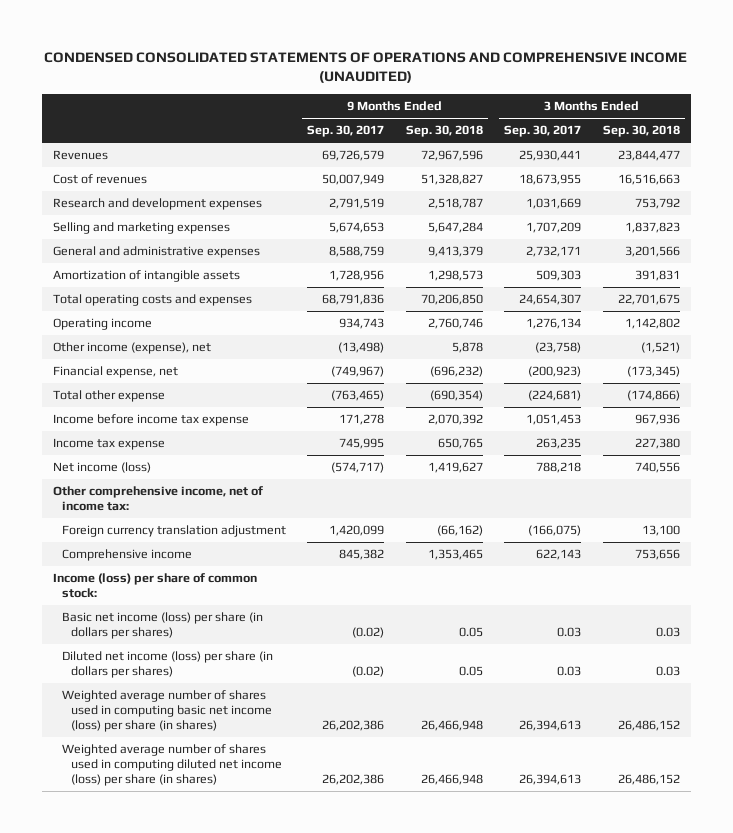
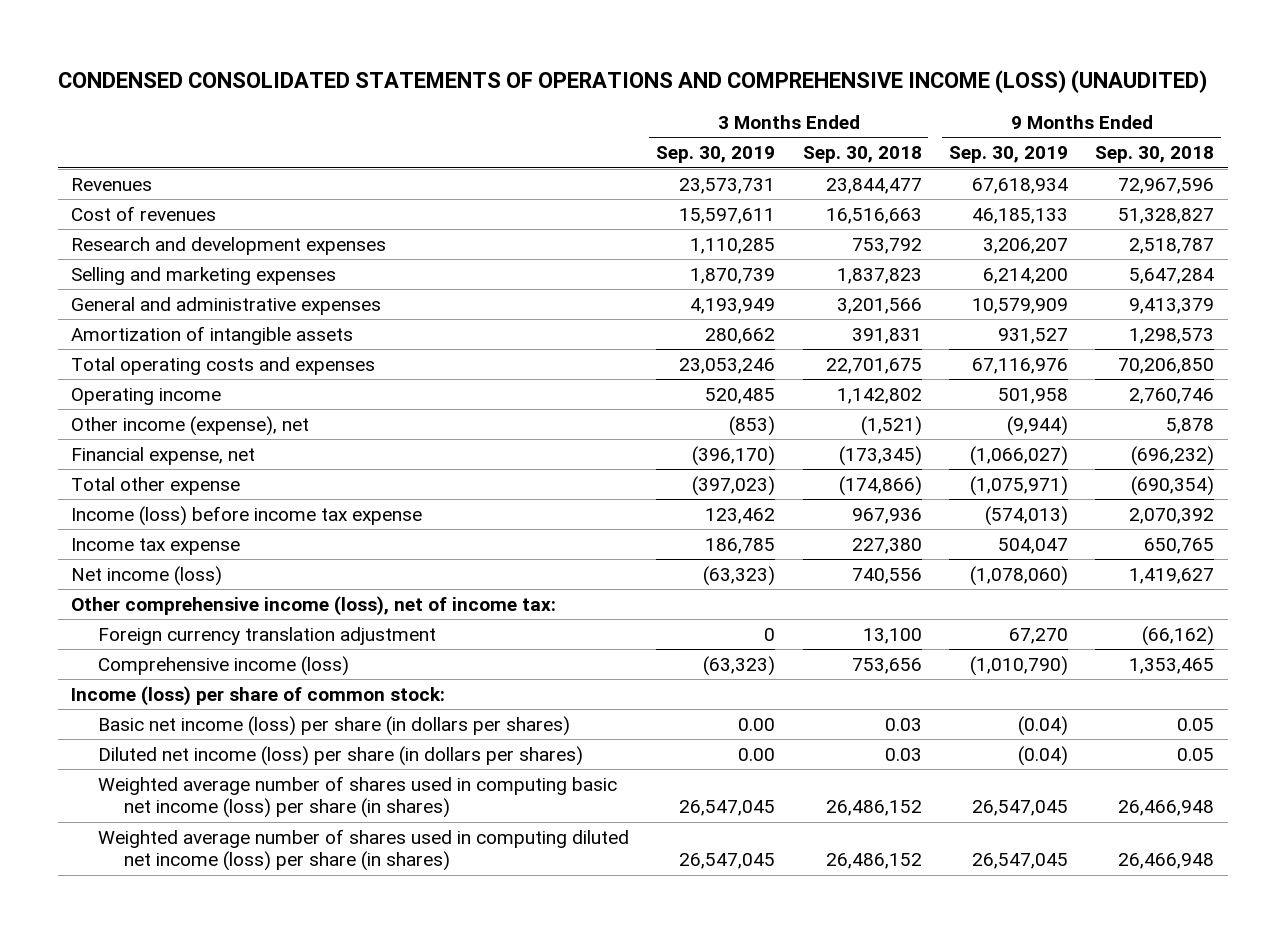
- CONDENSED CONSOLIDATED STATEMENTS OF OPERATIONS AND COMPREHENSIVE INCOME (UNAUDITED)
+ CONDENSED CONSOLIDATED STATEMENTS OF OPERATIONS AND COMPREHENSIVE INCOME (LOSS) (UNAUDITED)
- | 9 Months Ended Sep. 30, 2017 | 9 Months Ended Sep. 30, 2018 | 3 Months Ended Sep. 30, 2017 | 3 Months Ended Sep. 30, 2018
+ | 3 Months Ended Sep. 30, 2019 | 3 Months Ended Sep. 30, 2018 | 9 Months Ended Sep. 30, 2019 | 9 Months Ended Sep. 30, 2018
- Income before income tax expense | 171,278 | 2,070,392 | 1,051,453 | 967,936
+ Income (loss) before income tax expense | 123,462 | 967,936 | (574,013) | 2,070,392
- Other comprehensive income, net of income tax:
+ Other comprehensive income (loss), net of income tax:
- Comprehensive income | 845,382 | 1,353,465 | 622,143 | 753,656
+ Comprehensive income (loss) | (63,323) | 753,656 | (1,010,790) | 1,353,465

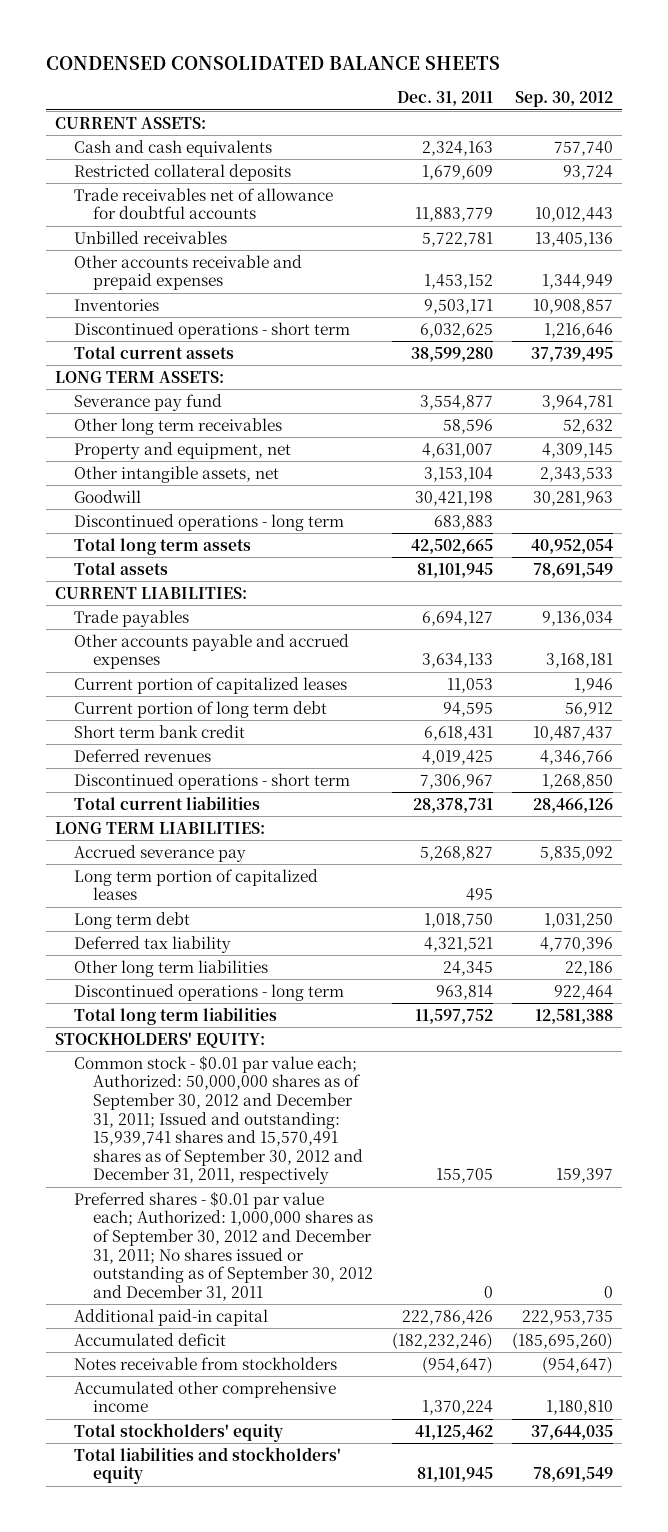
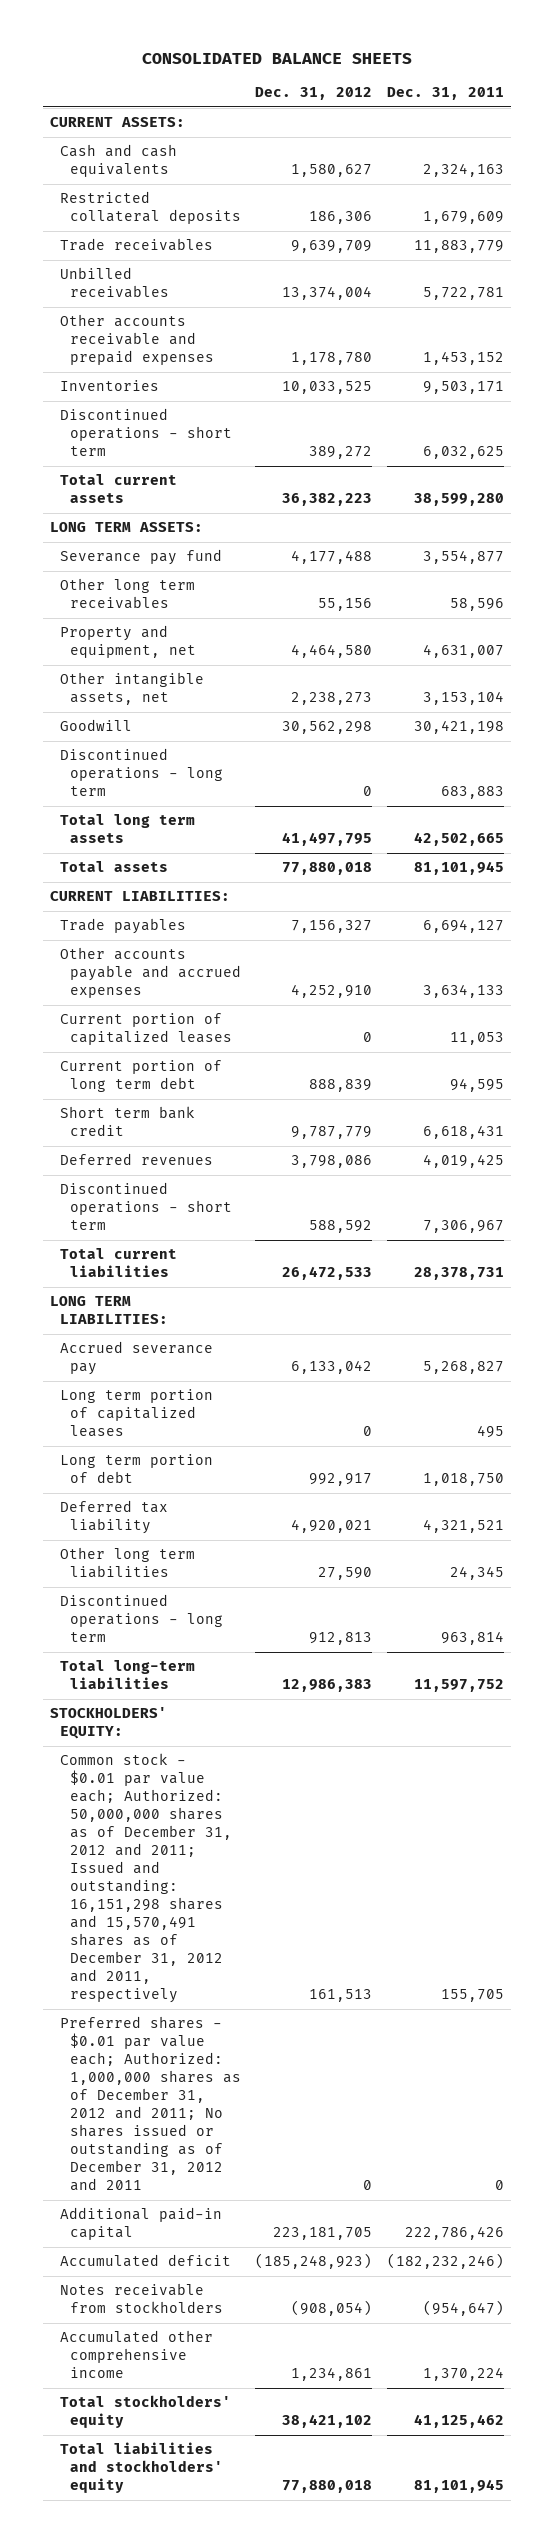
- CONDENSED CONSOLIDATED BALANCE SHEETS
+ CONSOLIDATED BALANCE SHEETS
- | Dec. 31, 2011 | Sep. 30, 2012
+ | Dec. 31, 2012 | Dec. 31, 2011
- Trade receivables net of allowance for doubtful accounts | 11,883,779 | 10,012,443
+ Trade receivables | 9,639,709 | 11,883,779
- Long term debt | 1,018,750 | 1,031,250
+ Long term portion of debt | 992,917 | 1,018,750
- Total long term liabilities | 11,597,752 | 12,581,388
+ Total long-term liabilities | 12,986,383 | 11,597,752
- Common stock - $0.01 par value each; Authorized: 50,000,000 shares as of September 30, 2012 and December 31, 2011; Issued and outstanding: 15,939,741 shares and 15,570,491 shares as of September 30, 2012 and December 31, 2011, respectively | 155,705 | 159,397
- Preferred shares - $0.01 par value each; Authorized: 1,000,000 shares as of September 30, 2012 and December 31, 2011; No shares issued or outstanding as of September 30, 2012 and December 31, 2011 | 0 | 0
+ Common stock - $0.01 par value each; Authorized: 50,000,000 shares as of December 31, 2012 and 2011; Issued and outstanding: 16,151,298 shares and 15,570,491 shares as of December 31, 2012 and 2011, respectively | 161,513 | 155,705
+ Preferred shares - $0.01 par value each; Authorized: 1,000,000 shares as of December 31, 2012 and 2011; No shares issued or outstanding as of December 31, 2012 and 2011 | 0 | 0

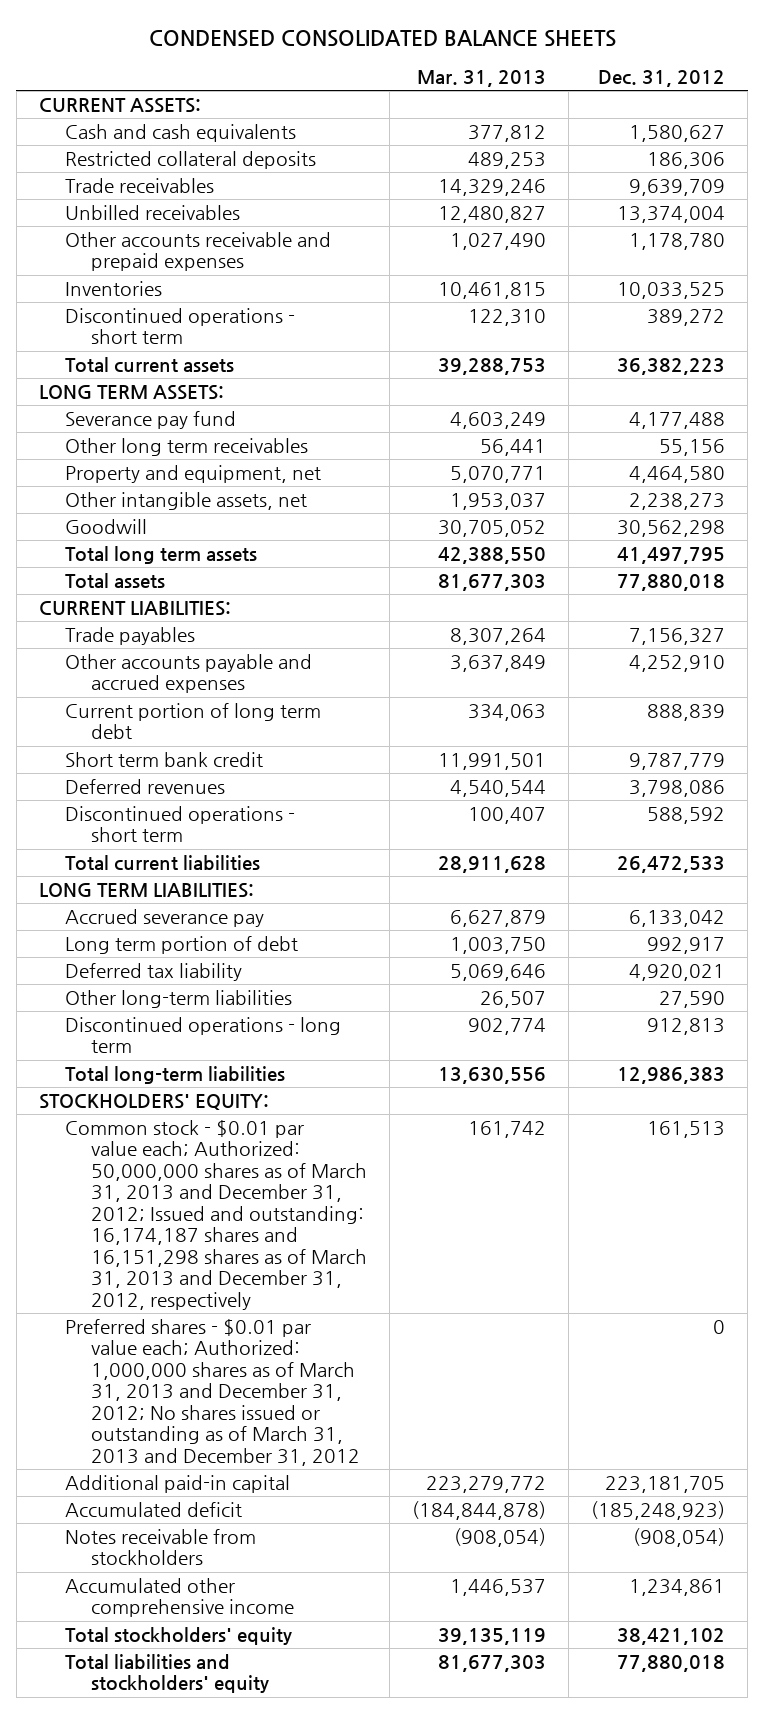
- CONSOLIDATED BALANCE SHEETS
+ CONDENSED CONSOLIDATED BALANCE SHEETS
- | Dec. 31, 2012 | Dec. 31, 2011
+ | Mar. 31, 2013 | Dec. 31, 2012
- Discontinued operations - long term | 0 | 683,883
- Current portion of capitalized leases | 0 | 11,053
- Long term portion of capitalized leases | 0 | 495
- Other long term liabilities | 27,590 | 24,345
+ Other long-term liabilities | 26,507 | 27,590
- Common stock - $0.01 par value each; Authorized: 50,000,000 shares as of December 31, 2012 and 2011; Issued and outstanding: 16,151,298 shares and 15,570,491 shares as of December 31, 2012 and 2011, respectively | 161,513 | 155,705
- Preferred shares - $0.01 par value each; Authorized: 1,000,000 shares as of December 31, 2012 and 2011; No shares issued or outstanding as of December 31, 2012 and 2011 | 0 | 0
+ Common stock - $0.01 par value each; Authorized: 50,000,000 shares as of March 31, 2013 and December 31, 2012; Issued and outstanding: 16,174,187 shares and 16,151,298 shares as of March 31, 2013 and December 31, 2012, respectively | 161,742 | 161,513
+ Preferred shares - $0.01 par value each; Authorized: 1,000,000 shares as of March 31, 2013 and December 31, 2012; No shares issued or outstanding as of March 31, 2013 and December 31, 2012 | | 0

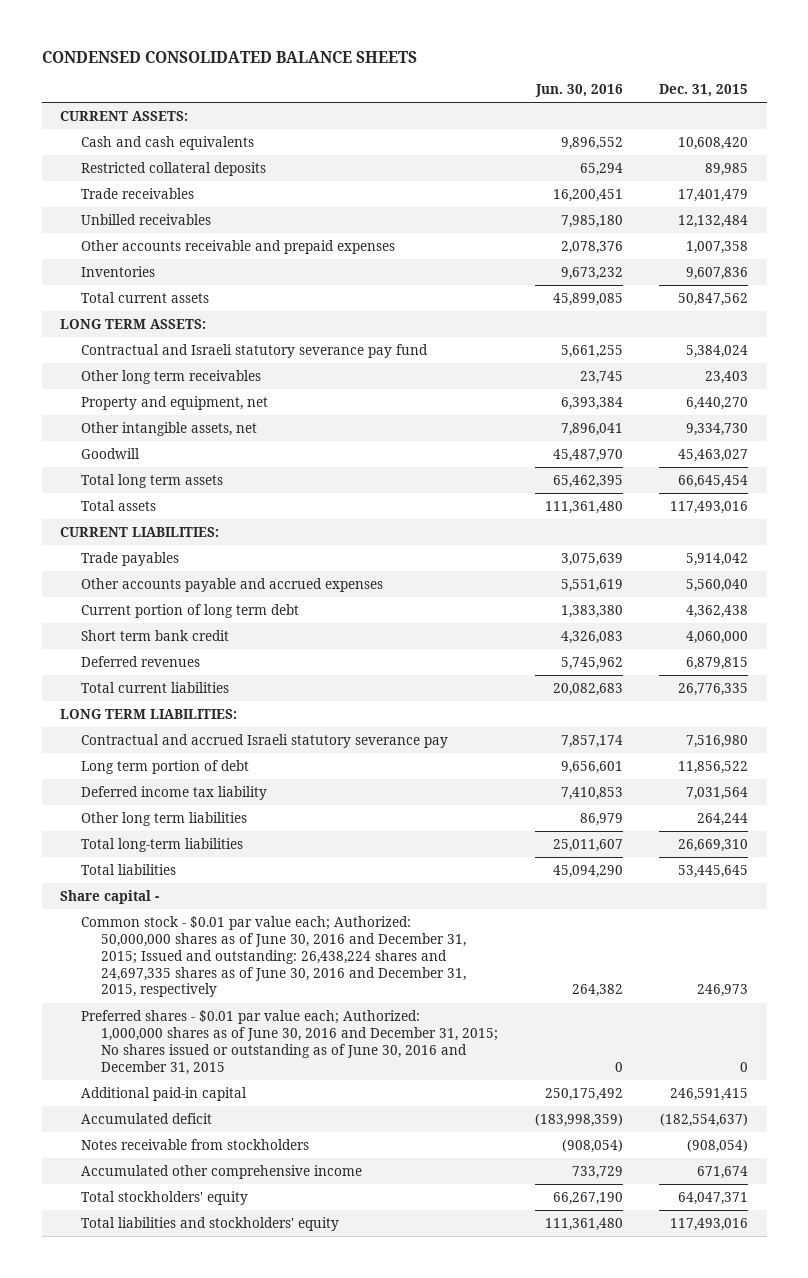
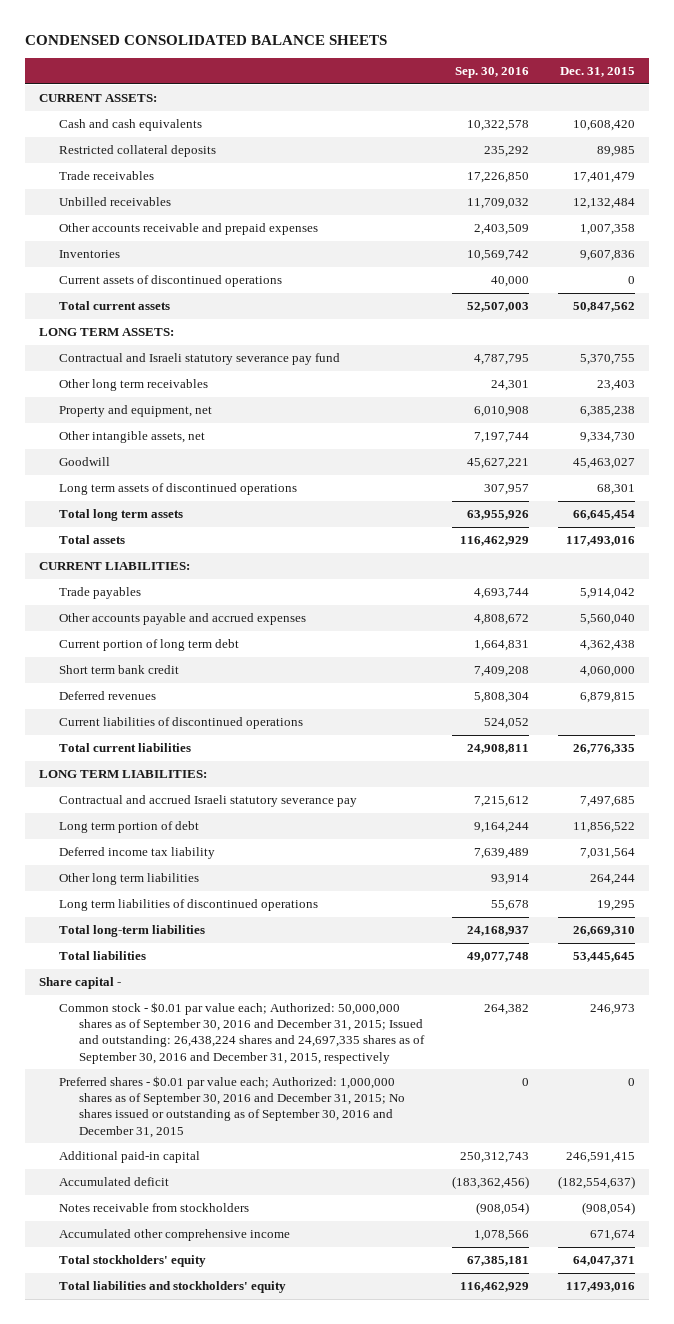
- | Jun. 30, 2016 | Dec. 31, 2015
+ | Sep. 30, 2016 | Dec. 31, 2015
+ Current assets of discontinued operations | 40,000 | 0
- Contractual and Israeli statutory severance pay fund | 5,661,255 | 5,384,024
+ Contractual and Israeli statutory severance pay fund | 4,787,795 | 5,370,755
- Property and equipment, net | 6,393,384 | 6,440,270
+ Property and equipment, net | 6,010,908 | 6,385,238
+ Long term assets of discontinued operations | 307,957 | 68,301
+ Current liabilities of discontinued operations | 524,052 |
- Contractual and accrued Israeli statutory severance pay | 7,857,174 | 7,516,980
+ Contractual and accrued Israeli statutory severance pay | 7,215,612 | 7,497,685
+ Long term liabilities of discontinued operations | 55,678 | 19,295
- Common stock - $0.01 par value each; Authorized: 50,000,000 shares as of June 30, 2016 and December 31, 2015; Issued and outstanding: 26,438,224 shares and 24,697,335 shares as of June 30, 2016 and December 31, 2015, respectively | 264,382 | 246,973
- Preferred shares - $0.01 par value each; Authorized: 1,000,000 shares as of June 30, 2016 and December 31, 2015; No shares issued or outstanding as of June 30, 2016 and December 31, 2015 | 0 | 0
+ Common stock - $0.01 par value each; Authorized: 50,000,000 shares as of September 30, 2016 and December 31, 2015; Issued and outstanding: 26,438,224 shares and 24,697,335 shares as of September 30, 2016 and December 31, 2015, respectively | 264,382 | 246,973
+ Preferred shares - $0.01 par value each; Authorized: 1,000,000 shares as of September 30, 2016 and December 31, 2015; No shares issued or outstanding as of September 30, 2016 and December 31, 2015 | 0 | 0

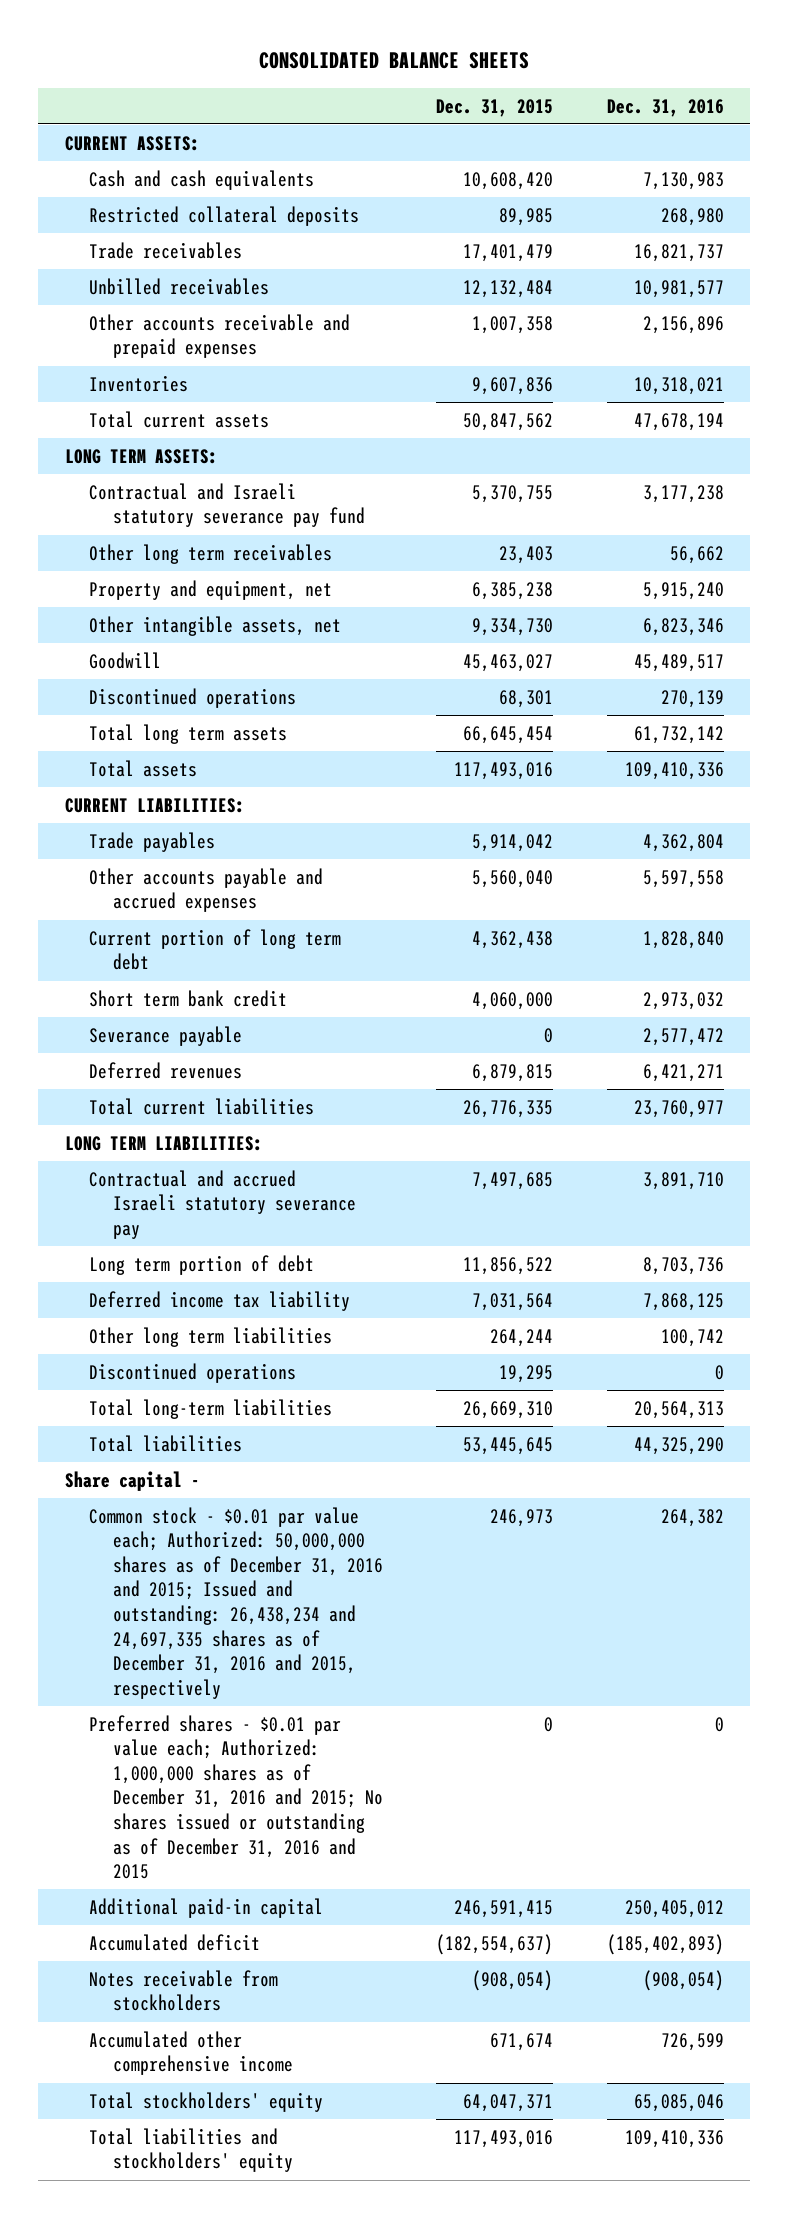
- CONDENSED CONSOLIDATED BALANCE SHEETS
+ CONSOLIDATED BALANCE SHEETS
- | Sep. 30, 2016 | Dec. 31, 2015
+ | Dec. 31, 2015 | Dec. 31, 2016
- Current assets of discontinued operations | 40,000 | 0
- Long term assets of discontinued operations | 307,957 | 68,301
+ Discontinued operations | 68,301 | 270,139
+ Severance payable | 0 | 2,577,472
- Current liabilities of discontinued operations | 524,052 |
- Long term liabilities of discontinued operations | 55,678 | 19,295
+ Discontinued operations | 19,295 | 0
- Common stock - $0.01 par value each; Authorized: 50,000,000 shares as of September 30, 2016 and December 31, 2015; Issued and outstanding: 26,438,224 shares and 24,697,335 shares as of September 30, 2016 and December 31, 2015, respectively | 264,382 | 246,973
- Preferred shares - $0.01 par value each; Authorized: 1,000,000 shares as of September 30, 2016 and December 31, 2015; No shares issued or outstanding as of September 30, 2016 and December 31, 2015 | 0 | 0
+ Common stock - $0.01 par value each; Authorized: 50,000,000 shares as of December 31, 2016 and 2015; Issued and outstanding: 26,438,234 and 24,697,335 shares as of December 31, 2016 and 2015, respectively | 246,973 | 264,382
+ Preferred shares - $0.01 par value each; Authorized: 1,000,000 shares as of December 31, 2016 and 2015; No shares issued or outstanding as of December 31, 2016 and 2015 | 0 | 0

